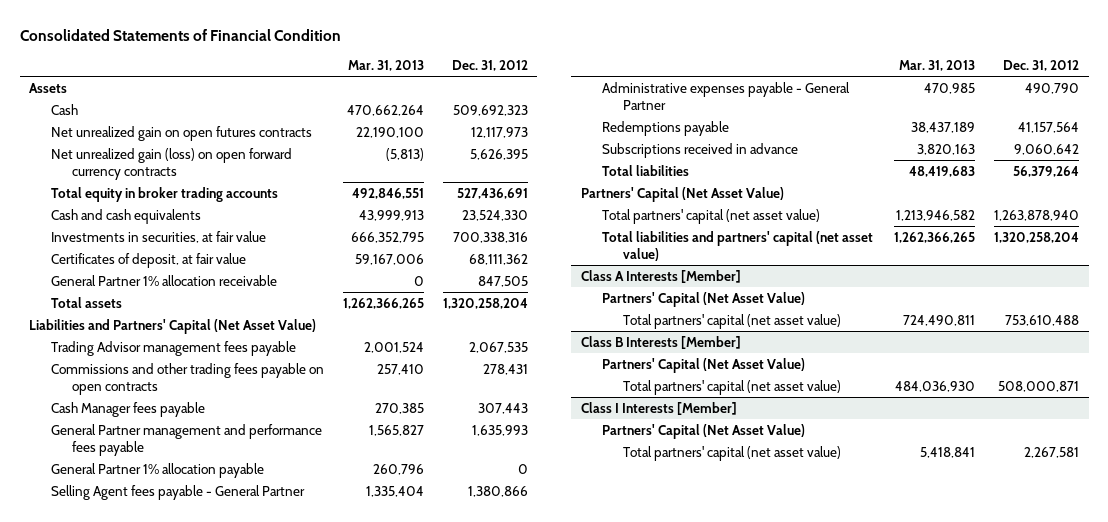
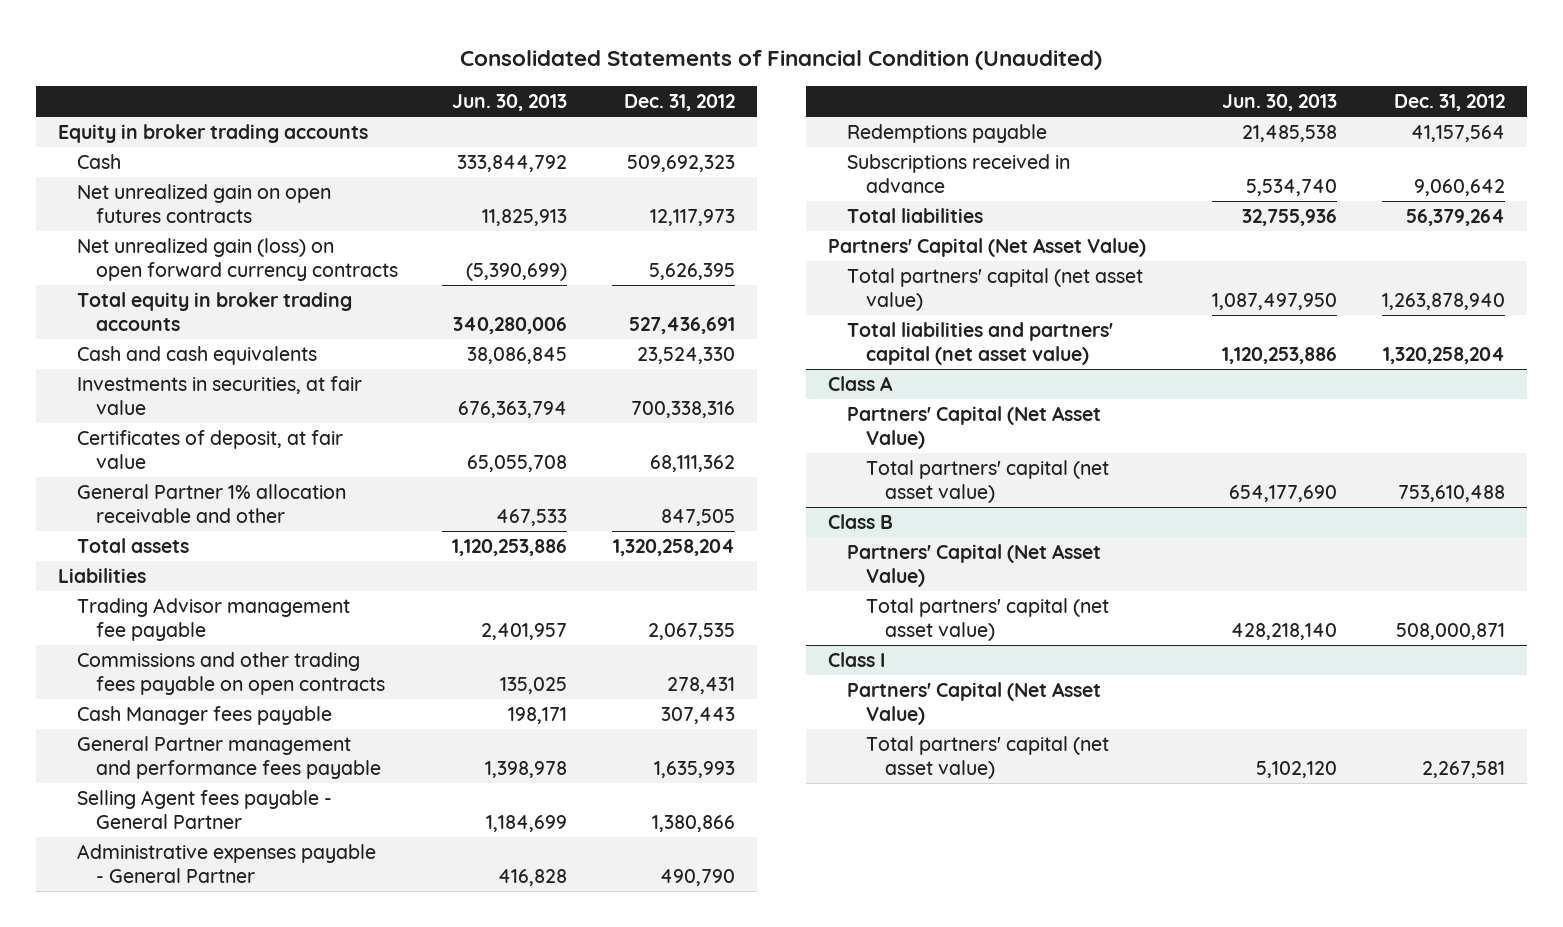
- Consolidated Statements of Financial Condition
+ Consolidated Statements of Financial Condition (Unaudited)
- | Mar. 31, 2013 | Dec. 31, 2012
+ | Jun. 30, 2013 | Dec. 31, 2012
- Assets
+ Equity in broker trading accounts
- General Partner 1% allocation receivable | 0 | 847,505
+ General Partner 1% allocation receivable and other | 467,533 | 847,505
- Liabilities and Partners' Capital (Net Asset Value)
- Trading Advisor management fees payable | 2,001,524 | 2,067,535
+ Liabilities
+ Trading Advisor management fee payable | 2,401,957 | 2,067,535
- General Partner 1% allocation payable | 260,796 | 0
- Class A Interests [Member]
+ Class A
- Class B Interests [Member]
+ Class B
- Class I Interests [Member]
+ Class I

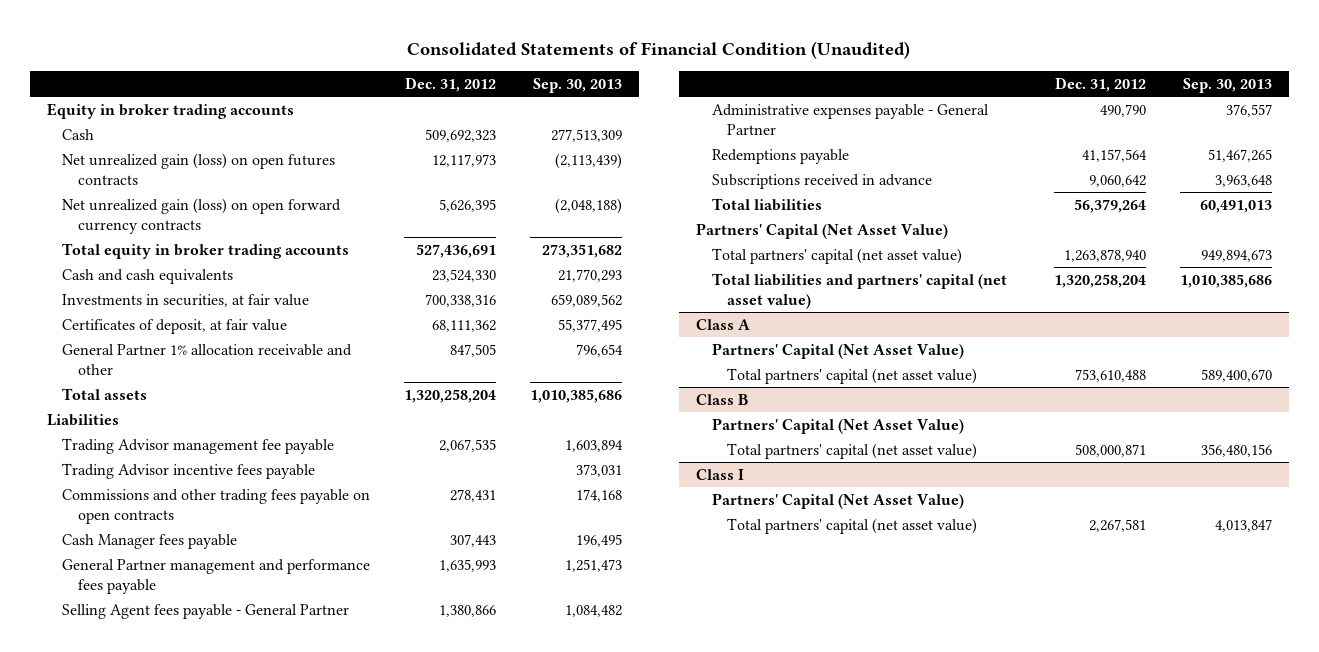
- | Jun. 30, 2013 | Dec. 31, 2012
+ | Dec. 31, 2012 | Sep. 30, 2013
- Net unrealized gain on open futures contracts | 11,825,913 | 12,117,973
+ Net unrealized gain (loss) on open futures contracts | 12,117,973 | (2,113,439)
+ Trading Advisor incentive fees payable | | 373,031

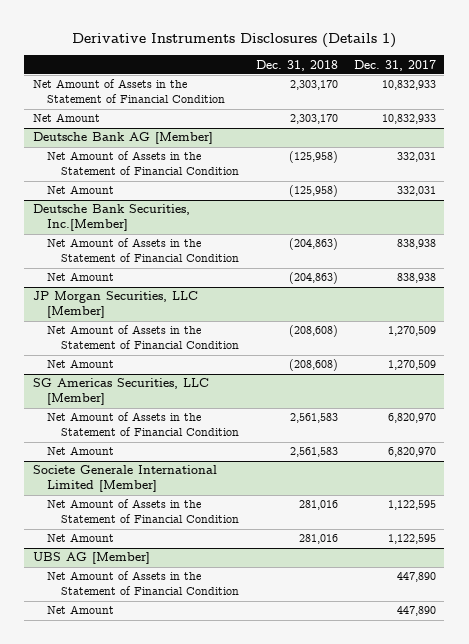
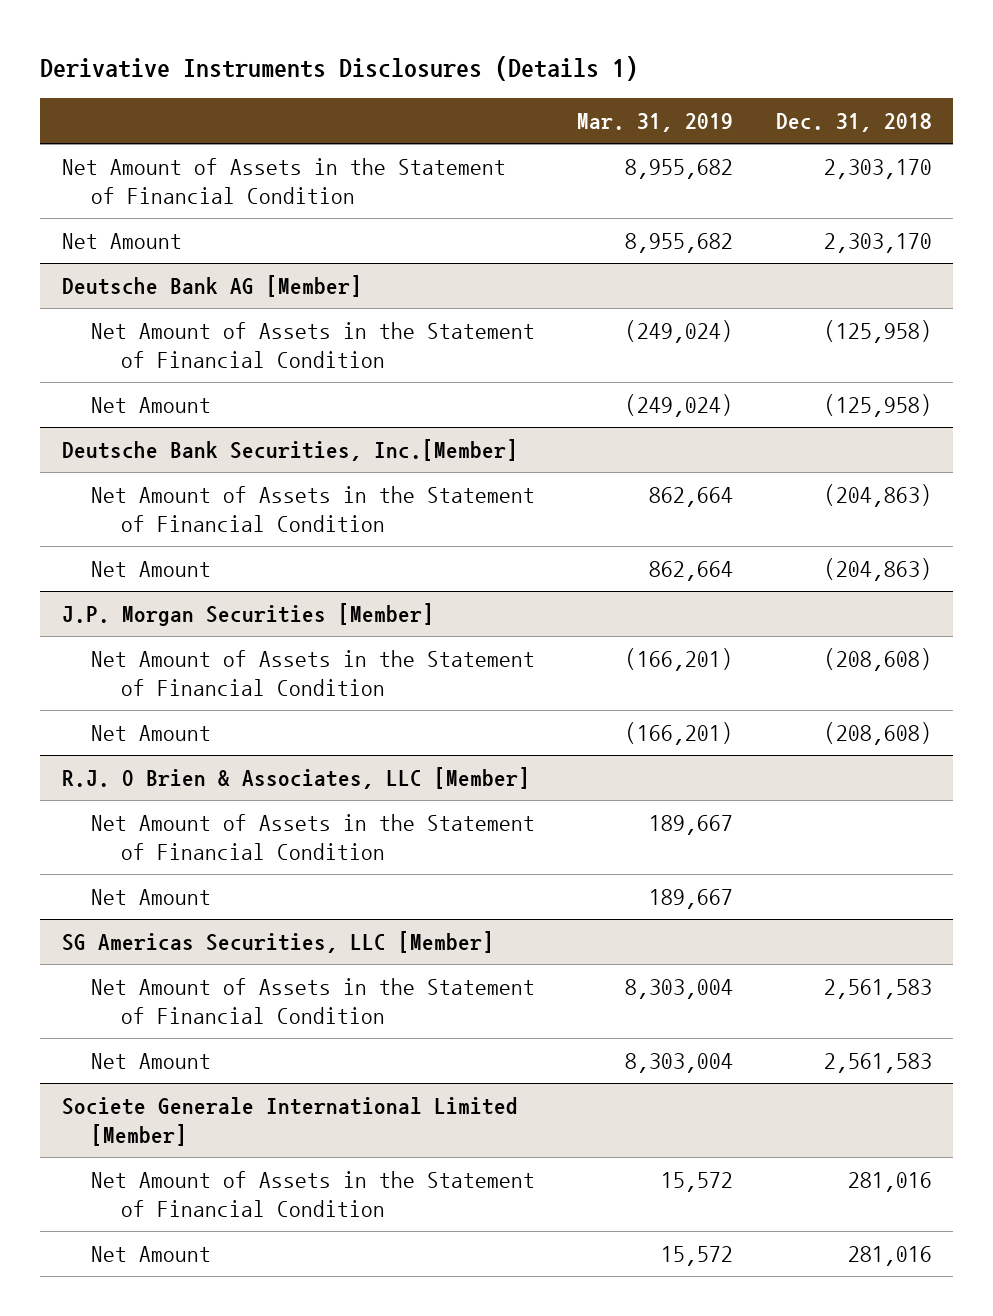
- | Dec. 31, 2018 | Dec. 31, 2017
+ | Mar. 31, 2019 | Dec. 31, 2018
- JP Morgan Securities, LLC [Member]
+ J.P. Morgan Securities [Member]
+ R.J. O Brien & Associates, LLC [Member]
+ Net Amount of Assets in the Statement of Financial Condition | 189,667 |
+ Net Amount | 189,667 |
- UBS AG [Member]
- Net Amount of Assets in the Statement of Financial Condition | | 447,890
- Net Amount | | 447,890

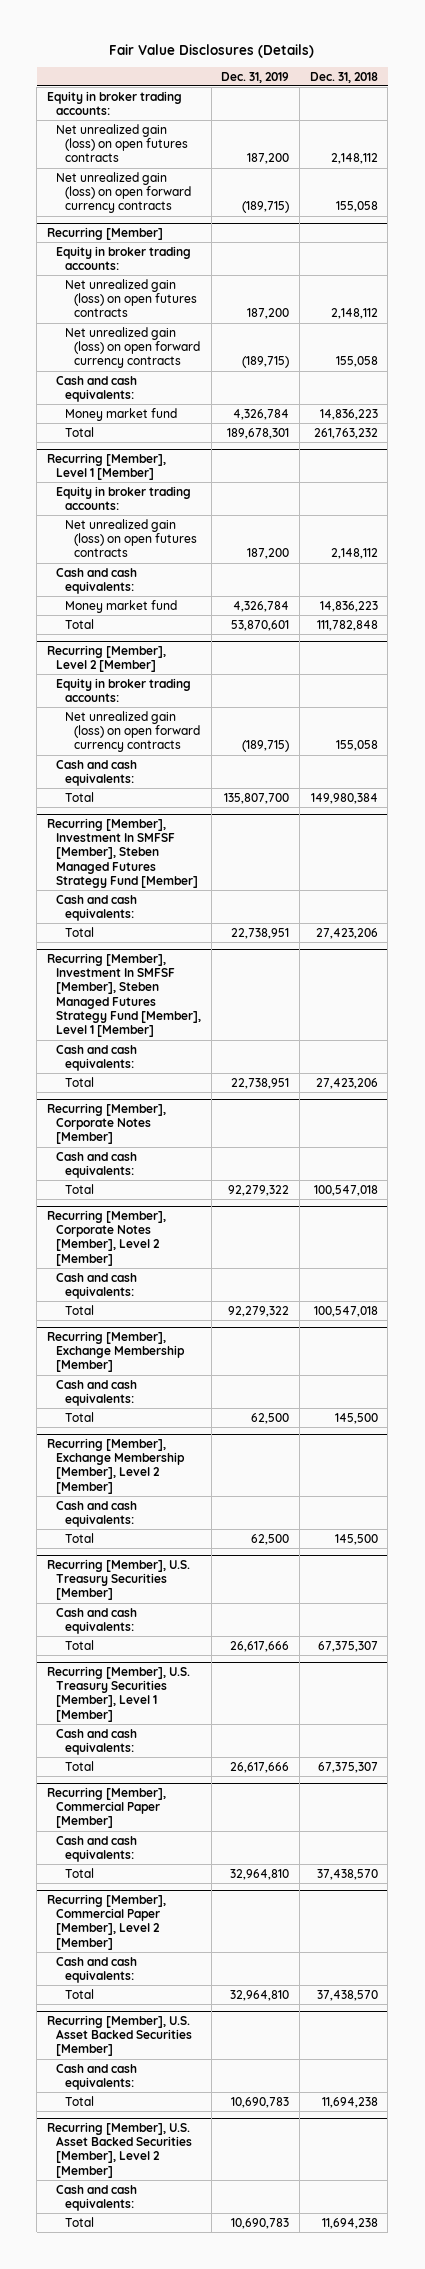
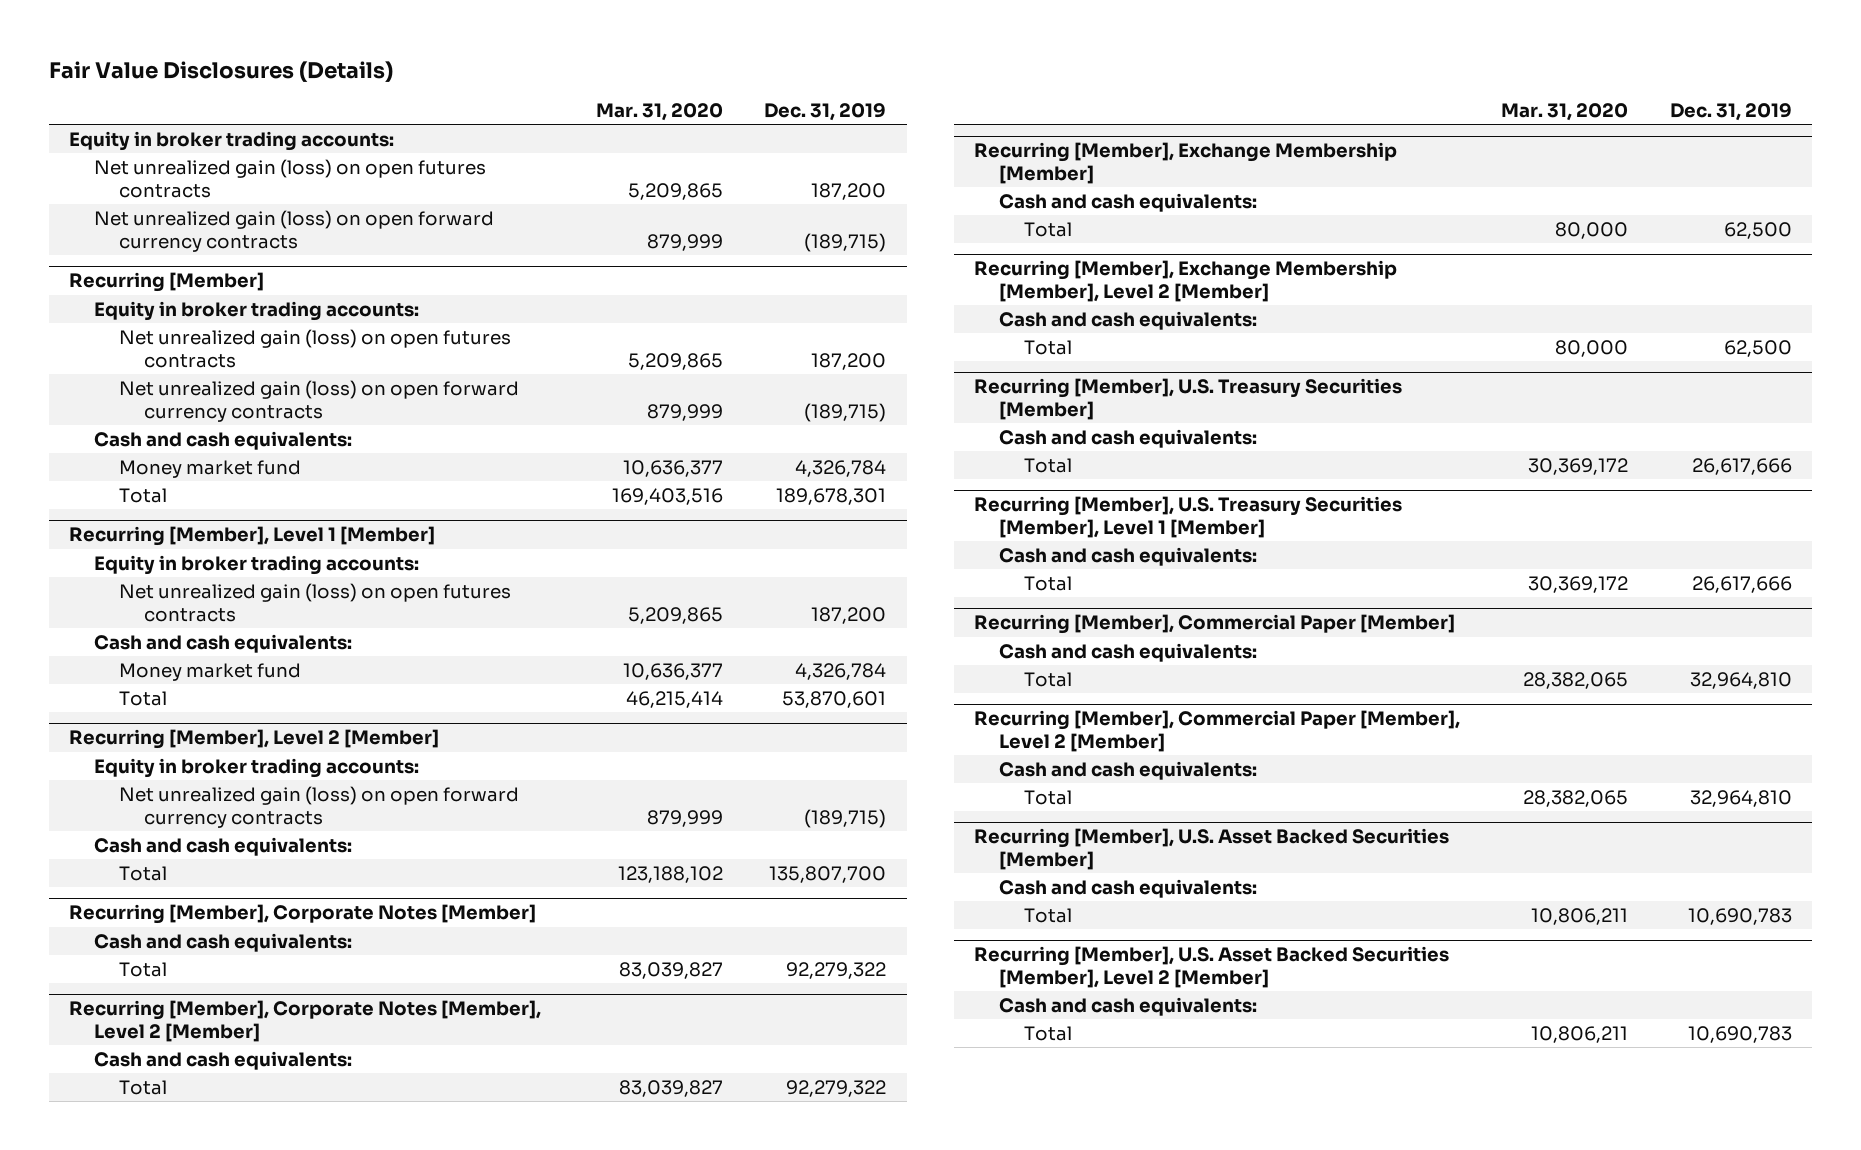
- | Dec. 31, 2019 | Dec. 31, 2018
+ | Mar. 31, 2020 | Dec. 31, 2019
- Recurring [Member], Investment In SMFSF [Member], Steben Managed Futures Strategy Fund [Member]
- Cash and cash equivalents:
- Total | 22,738,951 | 27,423,206
- Recurring [Member], Investment In SMFSF [Member], Steben Managed Futures Strategy Fund [Member], Level 1 [Member]
- Cash and cash equivalents:
- Total | 22,738,951 | 27,423,206

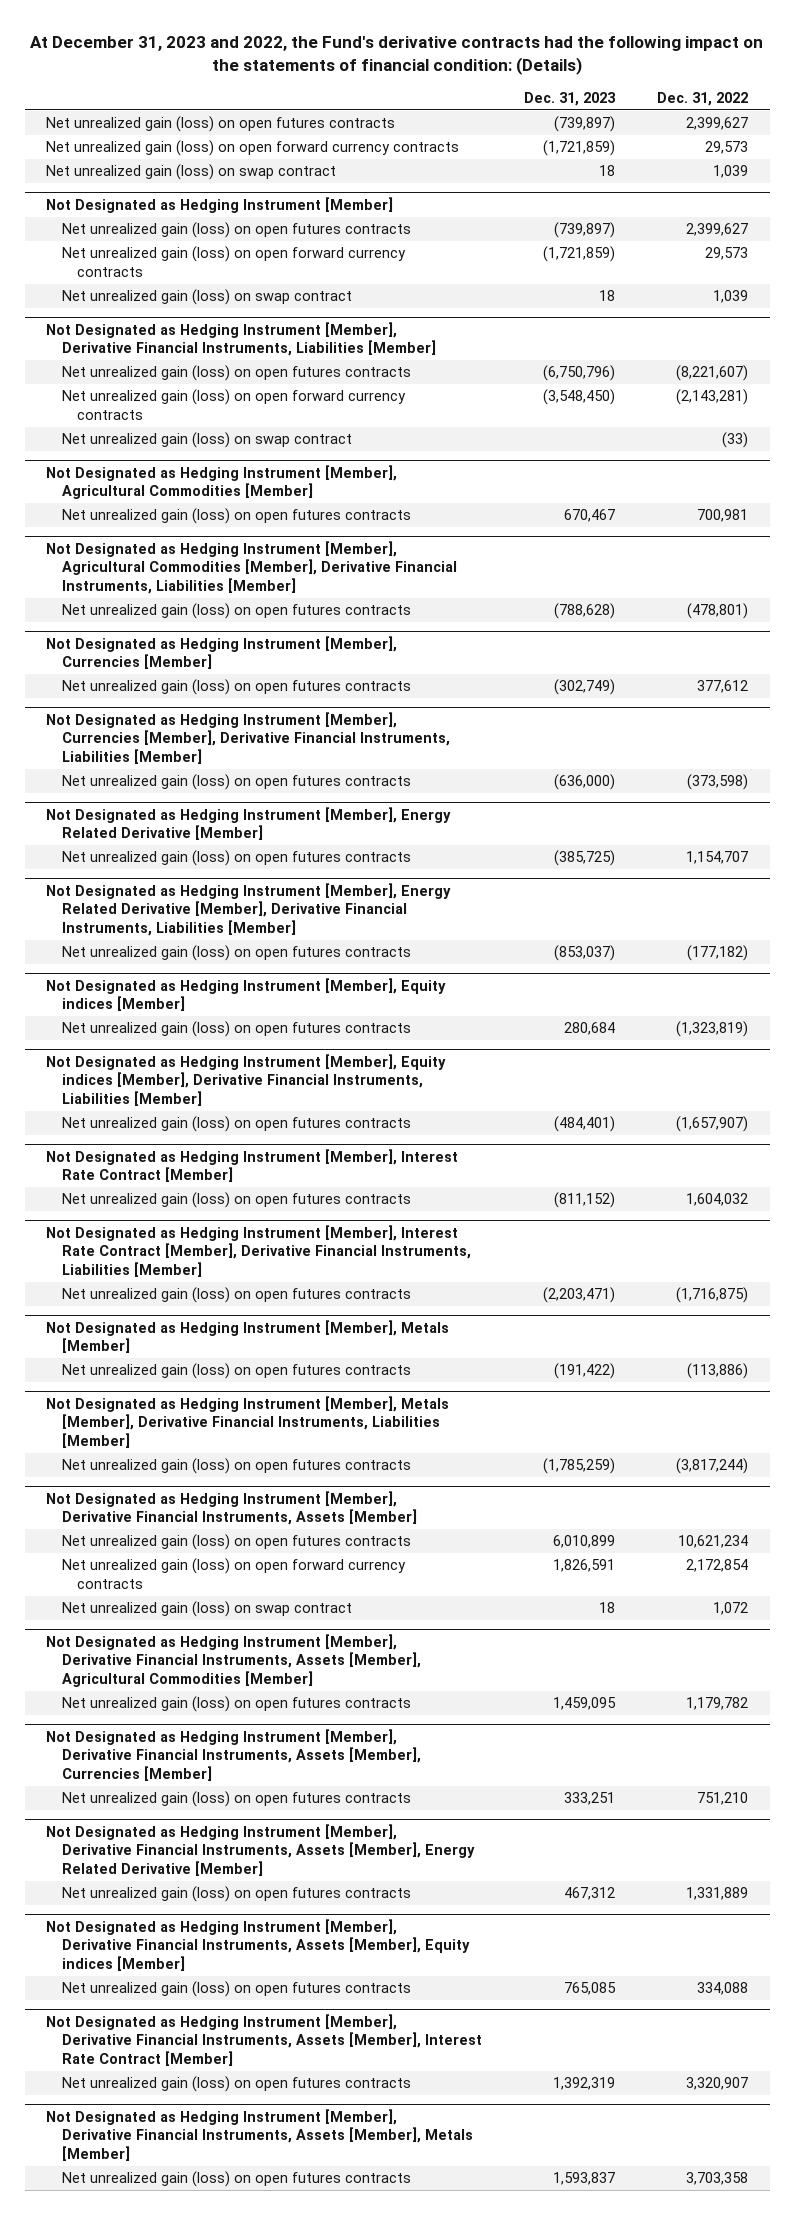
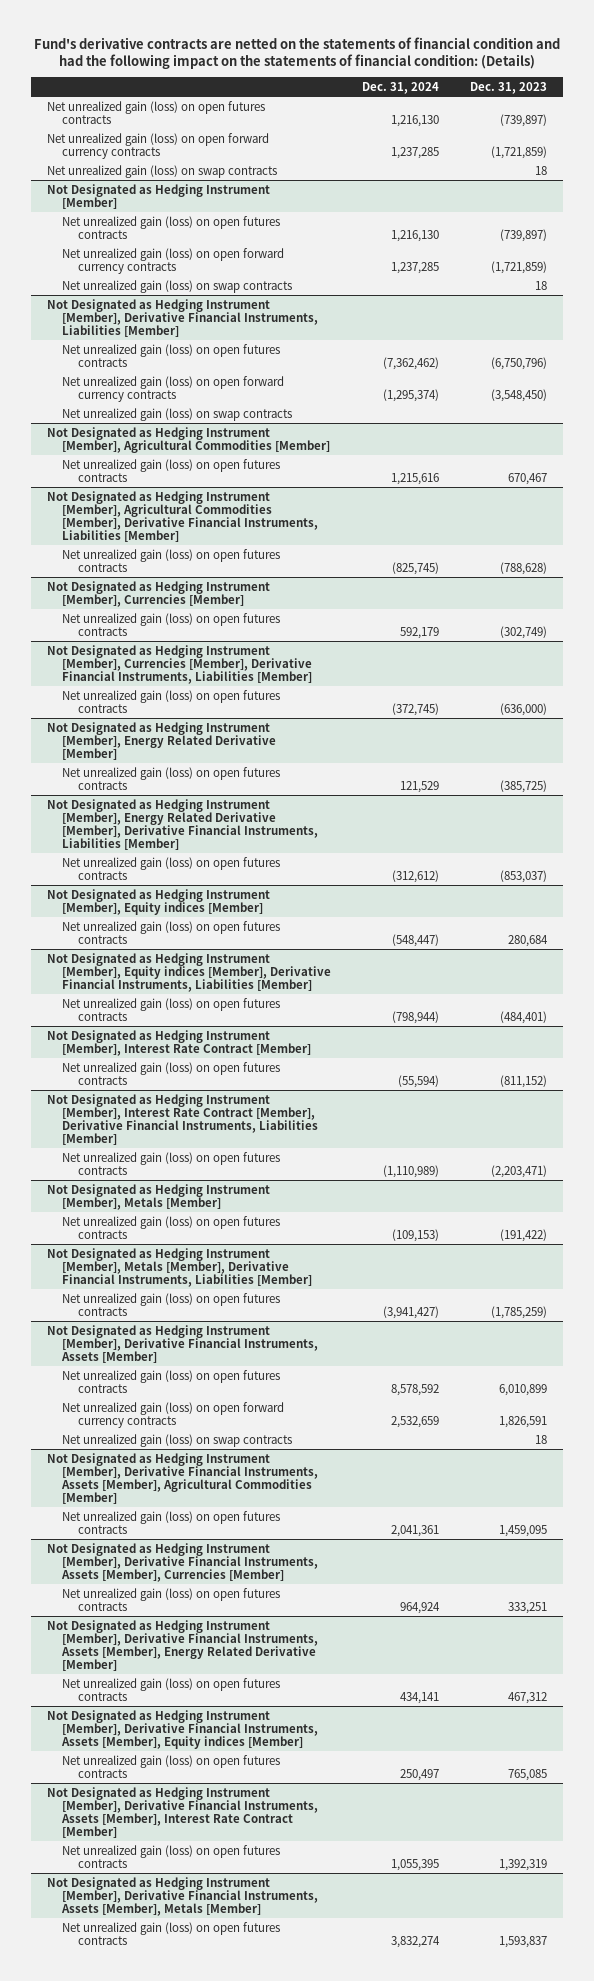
- At December 31, 2023 and 2022, the Fund's derivative contracts had the following impact on the statements of financial condition: (Details)
+ Fund's derivative contracts are netted on the statements of financial condition and had the following impact on the statements of financial condition: (Details)
- | Dec. 31, 2023 | Dec. 31, 2022
+ | Dec. 31, 2024 | Dec. 31, 2023
- Net unrealized gain (loss) on swap contract | 18 | 1,039
+ Net unrealized gain (loss) on swap contracts | | 18
@ Not Designated as Hedging Instrument [Member]
- Net unrealized gain (loss) on swap contract | 18 | 1,039
+ Net unrealized gain (loss) on swap contracts | | 18
@ Not Designated as Hedging Instrument [Member], Derivative Financial Instruments, Liabilities [Member]
- Net unrealized gain (loss) on swap contract | | (33)
+ Net unrealized gain (loss) on swap contracts
@ Not Designated as Hedging Instrument [Member], Derivative Financial Instruments, Assets [Member]
- Net unrealized gain (loss) on swap contract | 18 | 1,072
+ Net unrealized gain (loss) on swap contracts | | 18

